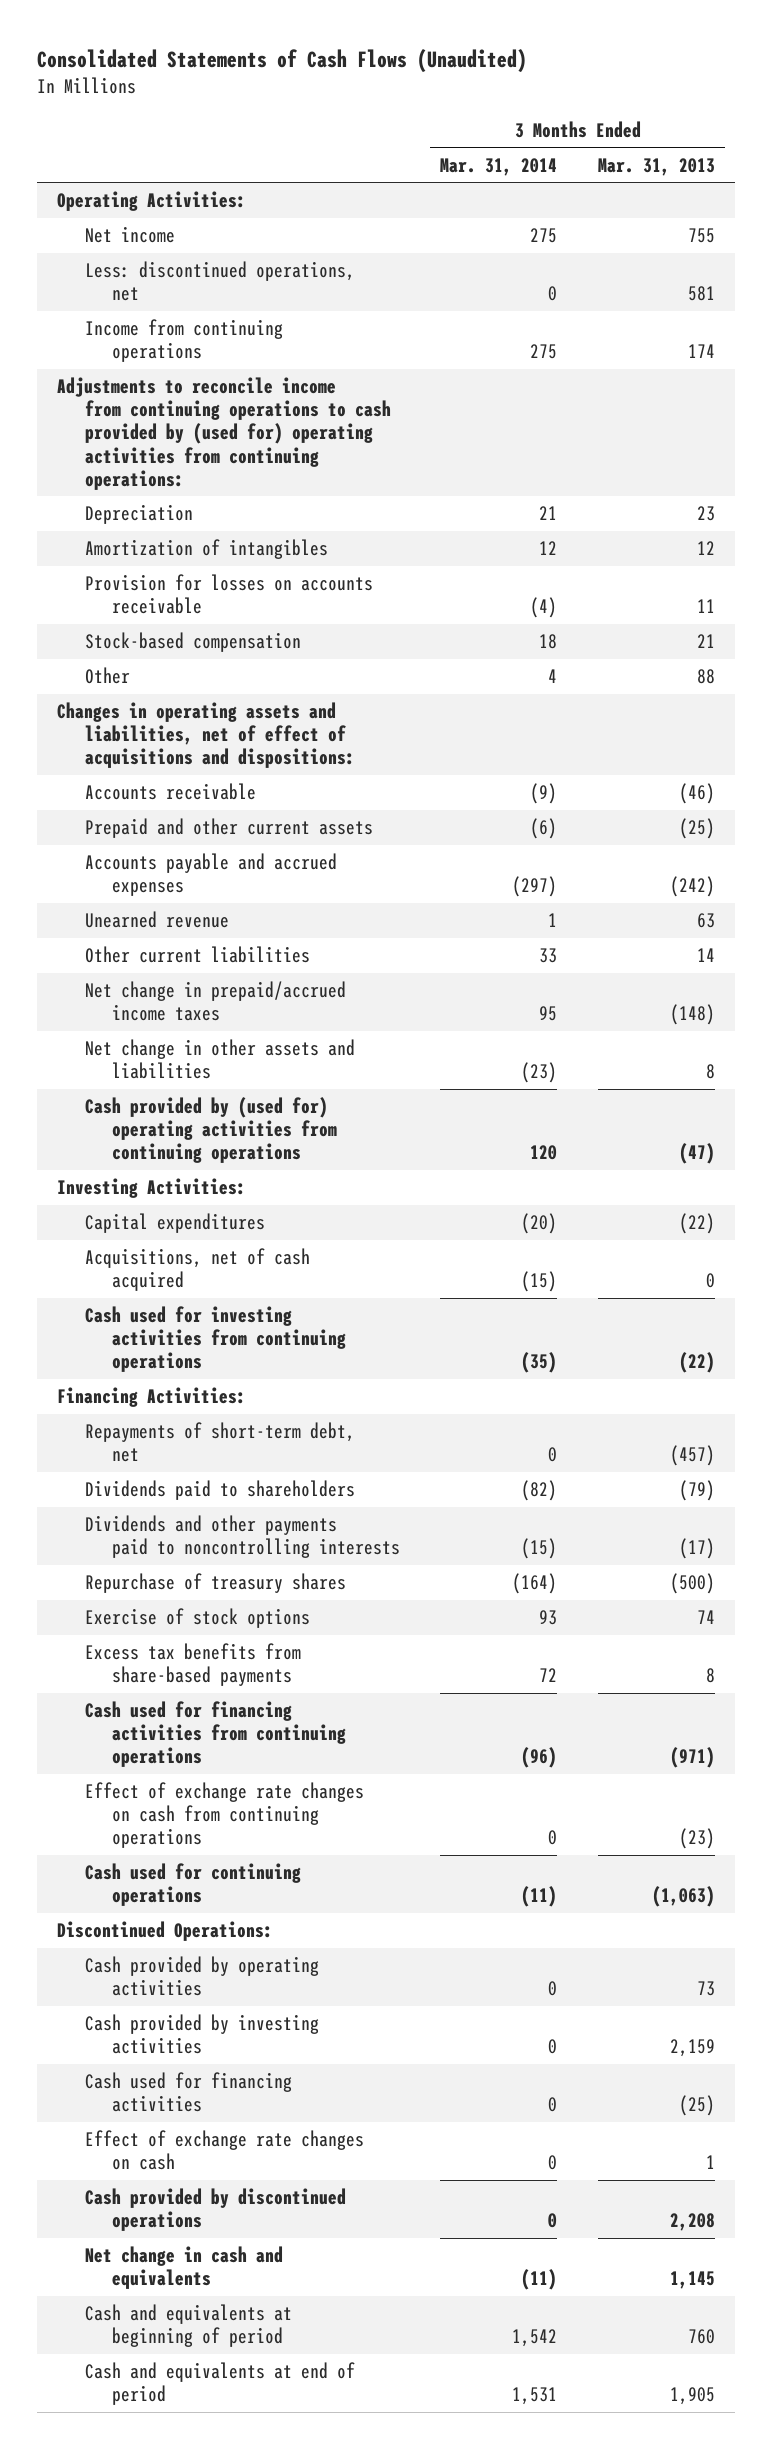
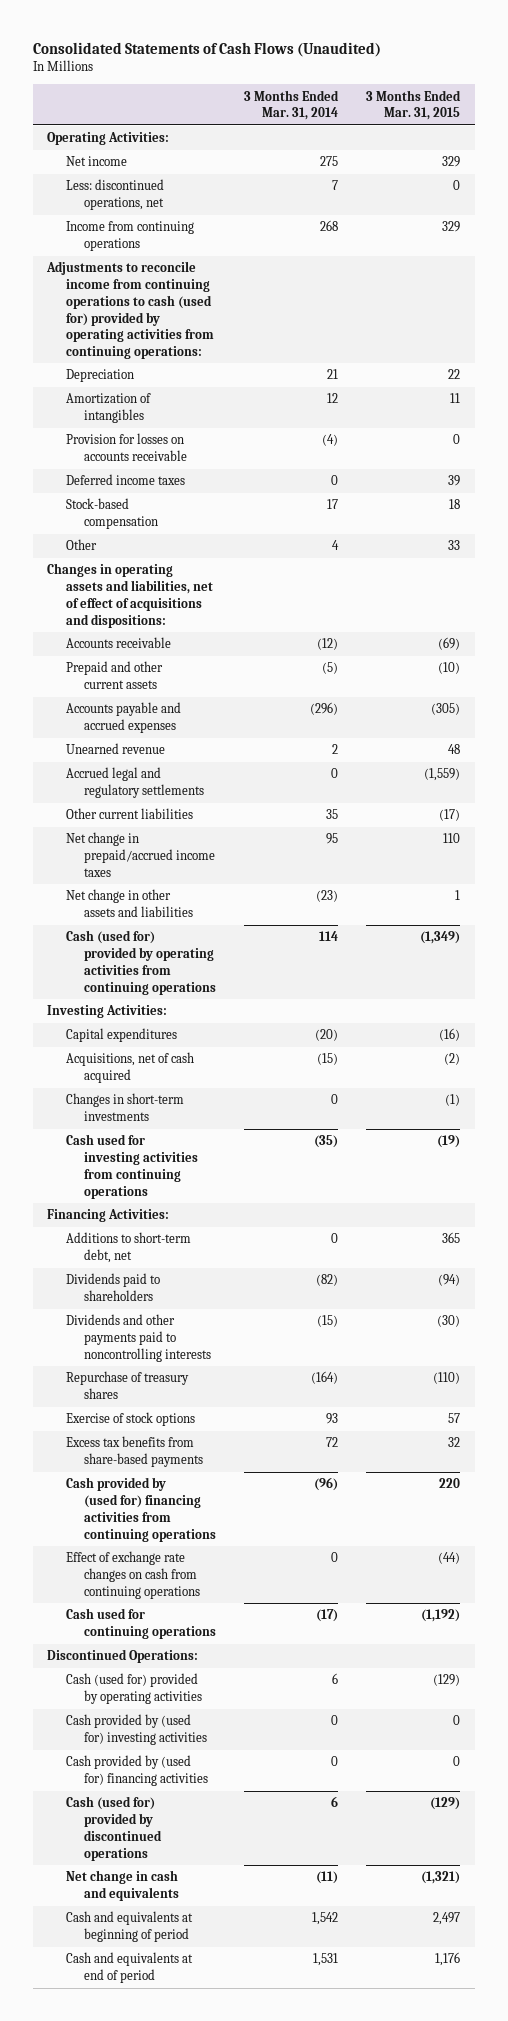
- | 3 Months Ended Mar. 31, 2014 | 3 Months Ended Mar. 31, 2013
+ | 3 Months Ended Mar. 31, 2014 | 3 Months Ended Mar. 31, 2015
- Less: discontinued operations, net | 0 | 581
- Income from continuing operations | 275 | 174
- Adjustments to reconcile income from continuing operations to cash provided by (used for) operating activities from continuing operations:
+ Less: discontinued operations, net | 7 | 0
+ Income from continuing operations | 268 | 329
+ Adjustments to reconcile income from continuing operations to cash (used for) provided by operating activities from continuing operations:
- Stock-based compensation | 18 | 21
+ Deferred income taxes | 0 | 39
+ Stock-based compensation | 17 | 18
- Accounts receivable | (9) | (46)
- Prepaid and other current assets | (6) | (25)
- Accounts payable and accrued expenses | (297) | (242)
- Unearned revenue | 1 | 63
- Other current liabilities | 33 | 14
+ Accounts receivable | (12) | (69)
+ Prepaid and other current assets | (5) | (10)
+ Accounts payable and accrued expenses | (296) | (305)
+ Unearned revenue | 2 | 48
+ Accrued legal and regulatory settlements | 0 | (1,559)
+ Other current liabilities | 35 | (17)
- Cash provided by (used for) operating activities from continuing operations | 120 | (47)
+ Cash (used for) provided by operating activities from continuing operations | 114 | (1,349)
+ Changes in short-term investments | 0 | (1)
- Repayments of short-term debt, net | 0 | (457)
+ Additions to short-term debt, net | 0 | 365
- Cash used for financing activities from continuing operations | (96) | (971)
+ Cash provided by (used for) financing activities from continuing operations | (96) | 220
- Cash used for continuing operations | (11) | (1,063)
+ Cash used for continuing operations | (17) | (1,192)
- Cash provided by operating activities | 0 | 73
- Cash provided by investing activities | 0 | 2,159
- Cash used for financing activities | 0 | (25)
- Effect of exchange rate changes on cash | 0 | 1
- Cash provided by discontinued operations | 0 | 2,208
+ Cash (used for) provided by operating activities | 6 | (129)
+ Cash provided by (used for) investing activities | 0 | 0
+ Cash provided by (used for) financing activities | 0 | 0
+ Cash (used for) provided by discontinued operations | 6 | (129)

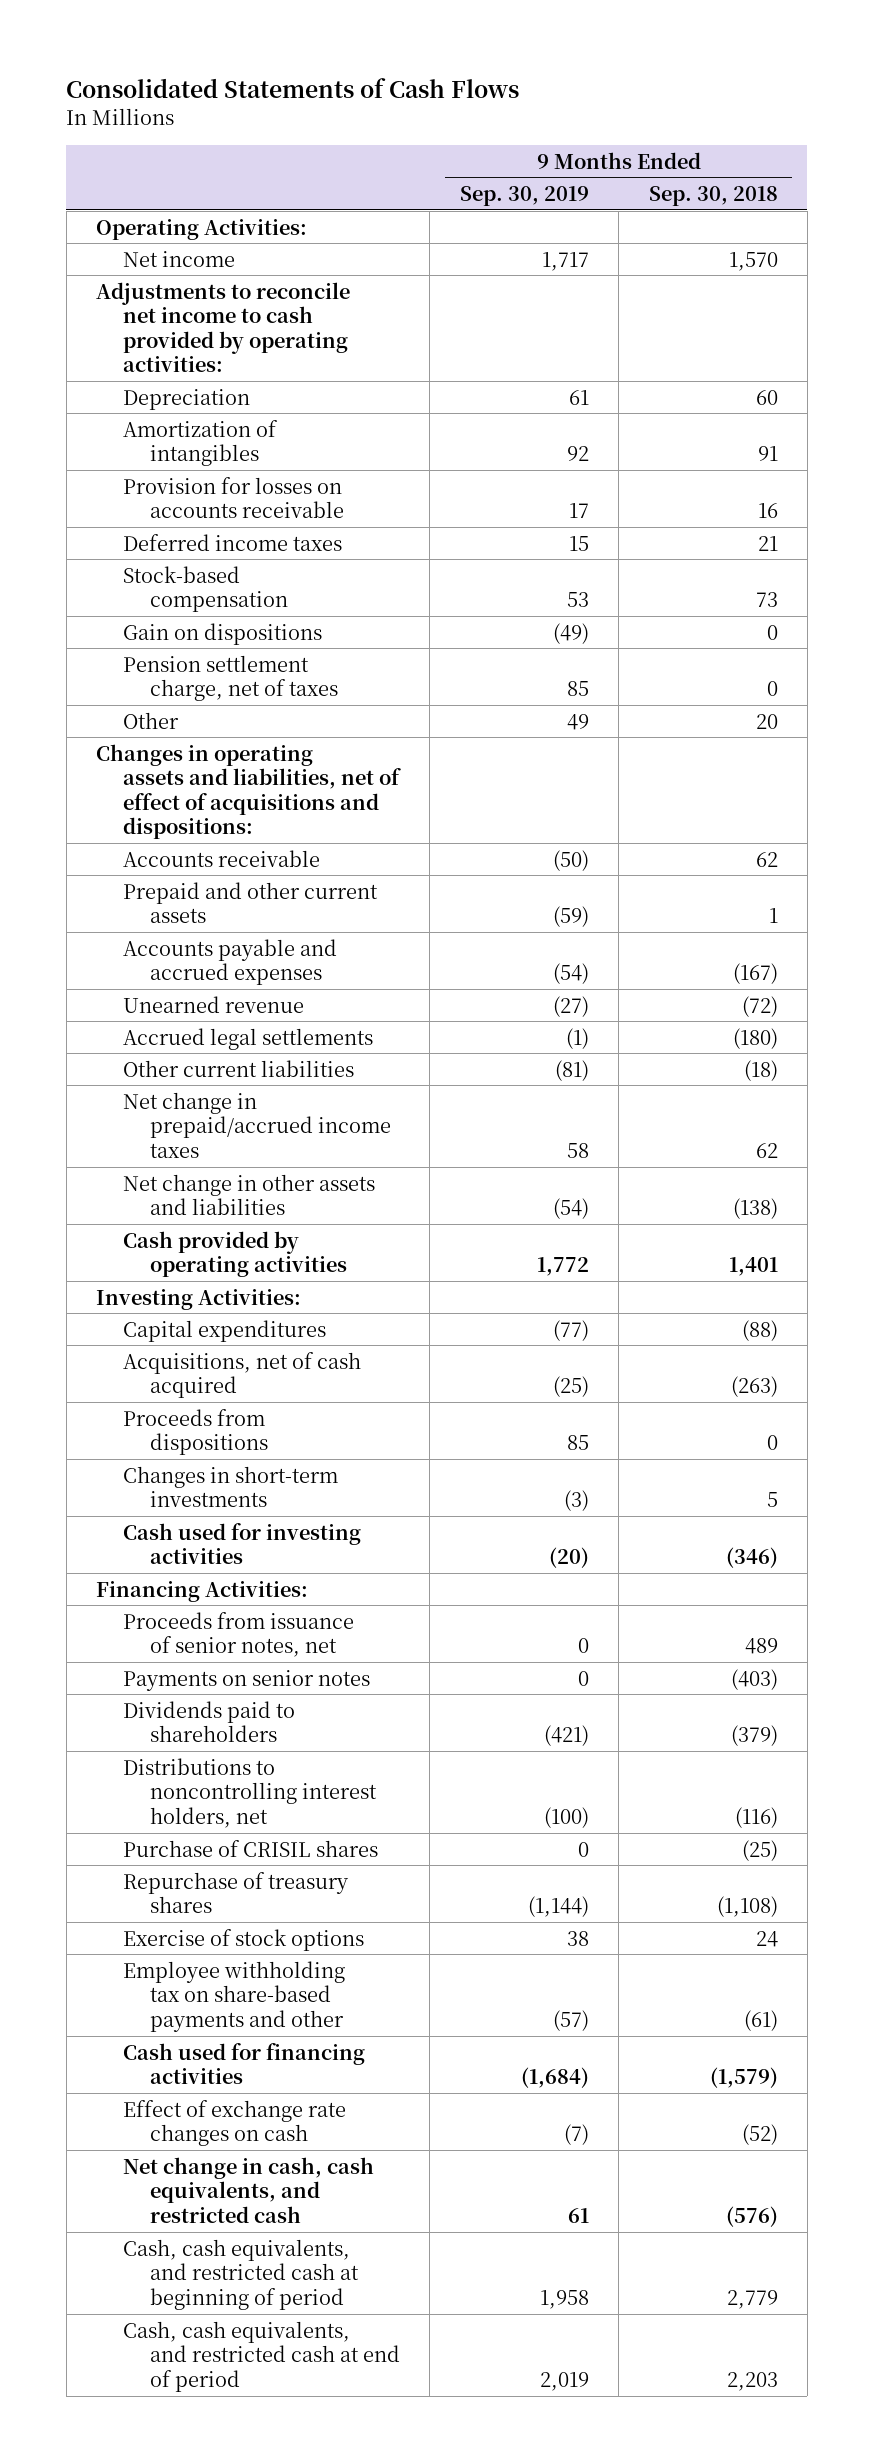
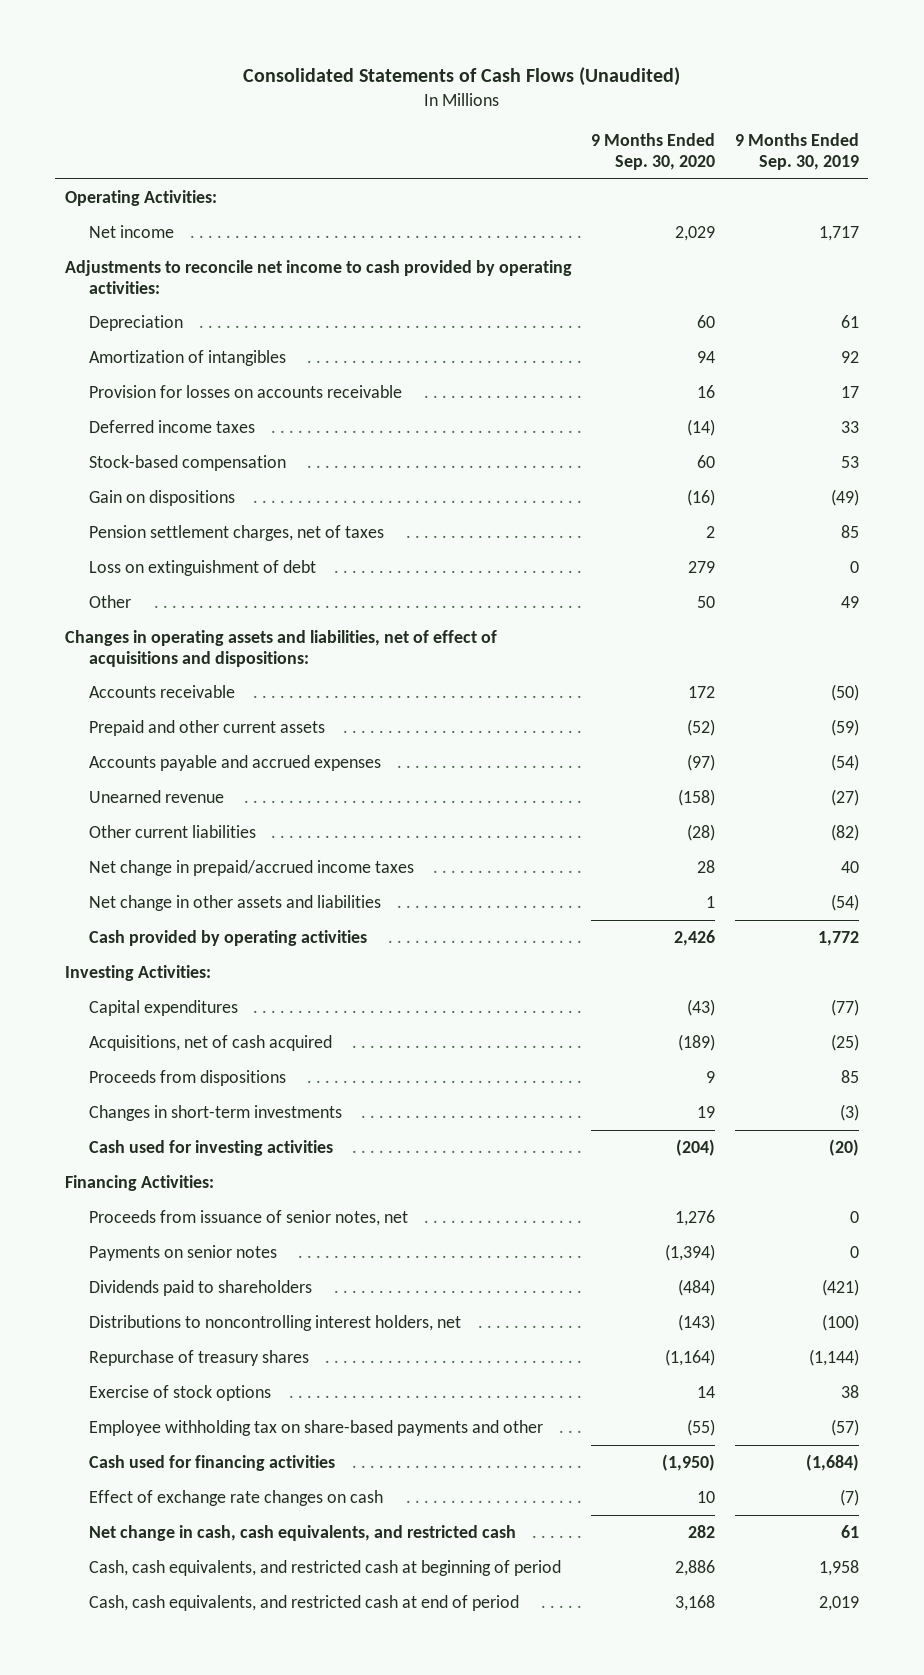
- Consolidated Statements of Cash Flows
+ Consolidated Statements of Cash Flows (Unaudited)
- | 9 Months Ended Sep. 30, 2019 | 9 Months Ended Sep. 30, 2018
+ | 9 Months Ended Sep. 30, 2020 | 9 Months Ended Sep. 30, 2019
- Deferred income taxes | 15 | 21
+ Deferred income taxes | (14) | 33
- Pension settlement charge, net of taxes | 85 | 0
+ Pension settlement charges, net of taxes | 2 | 85
+ Loss on extinguishment of debt | 279 | 0
- Accrued legal settlements | (1) | (180)
- Other current liabilities | (81) | (18)
- Net change in prepaid/accrued income taxes | 58 | 62
+ Other current liabilities | (28) | (82)
+ Net change in prepaid/accrued income taxes | 28 | 40
- Purchase of CRISIL shares | 0 | (25)

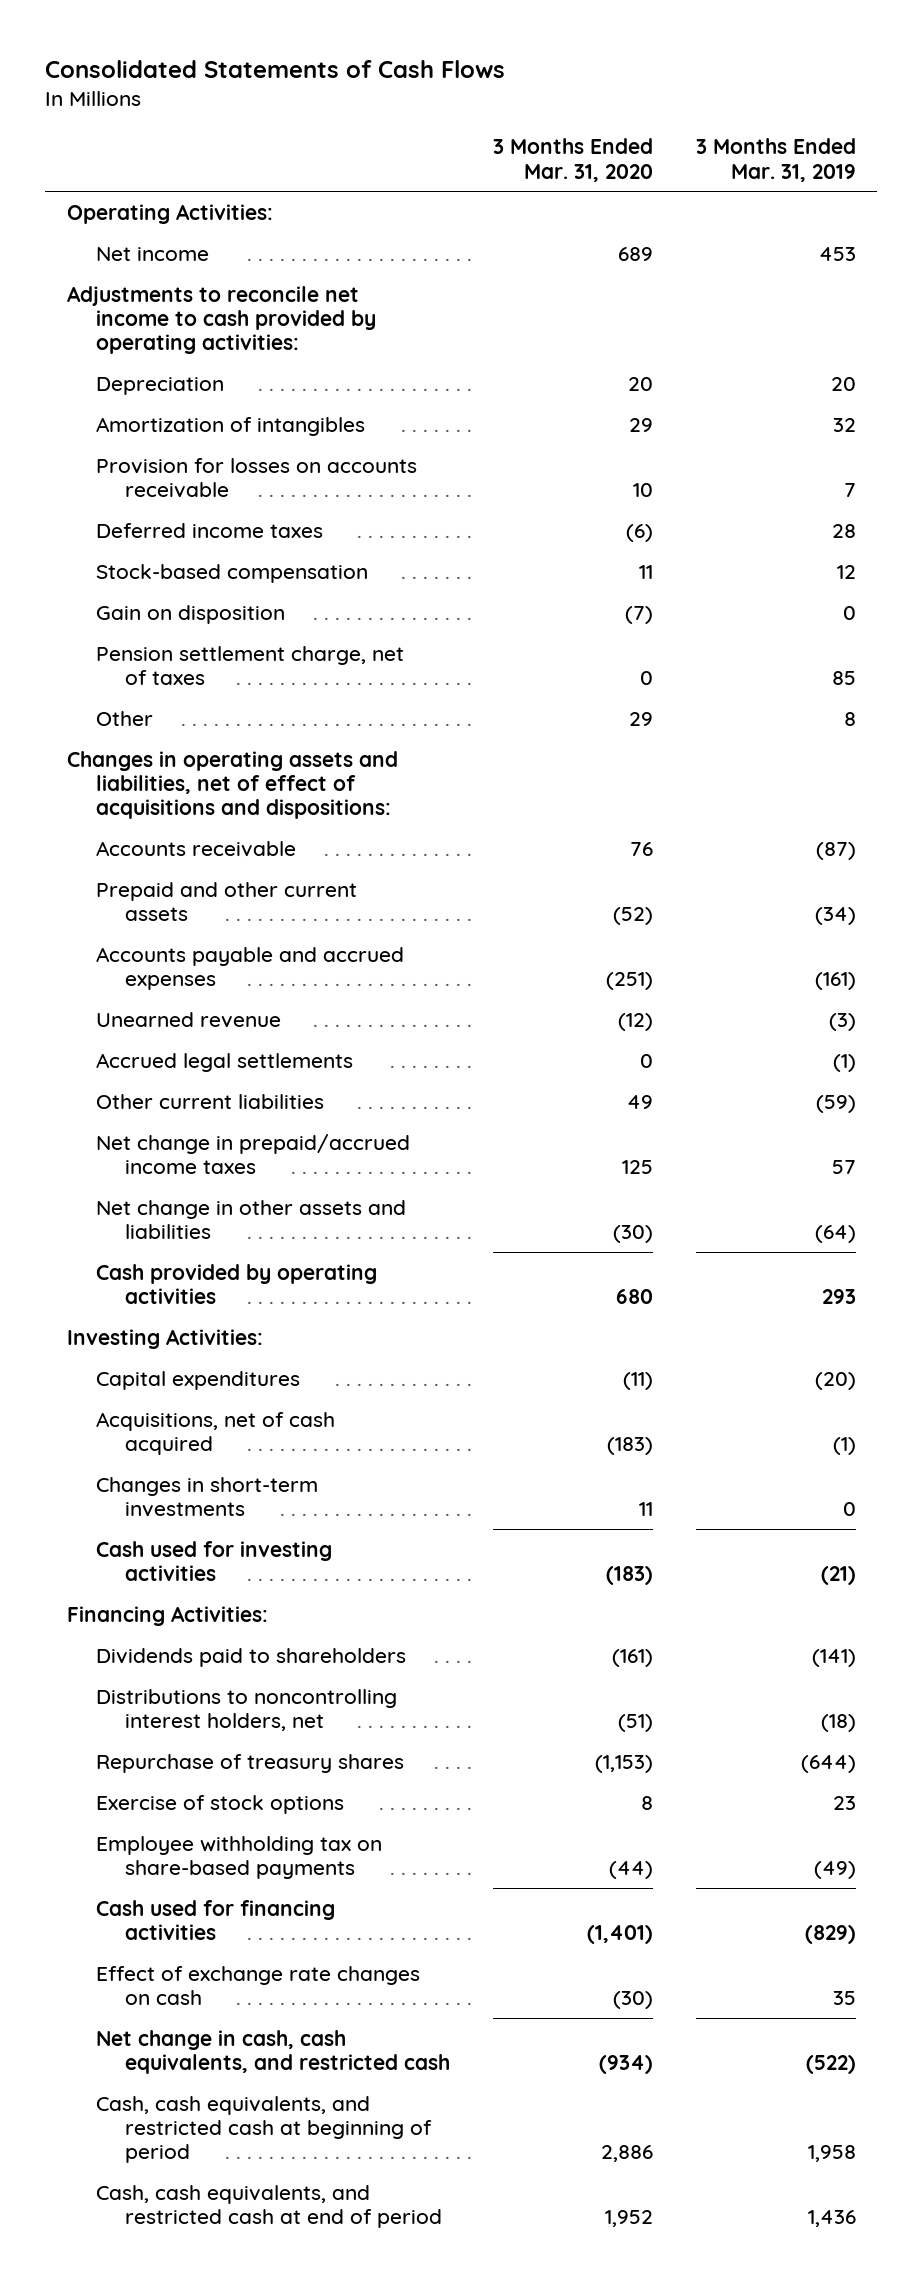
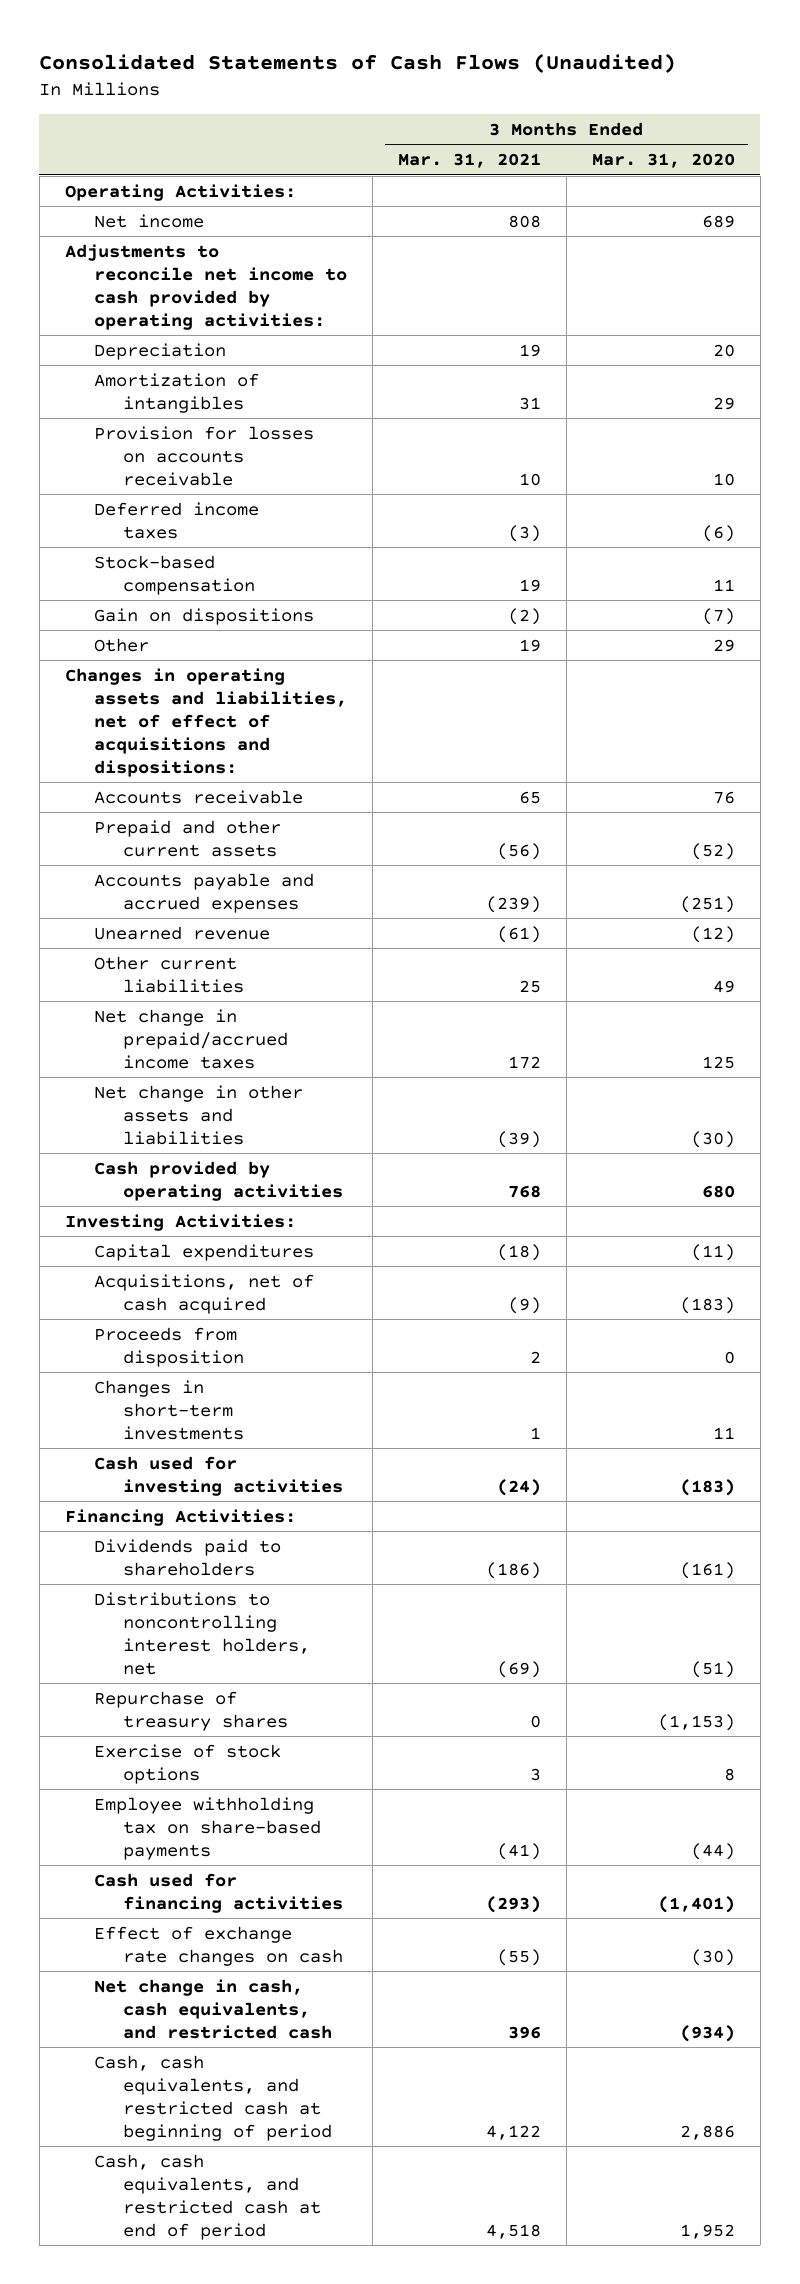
- Consolidated Statements of Cash Flows
+ Consolidated Statements of Cash Flows (Unaudited)
- | 3 Months Ended Mar. 31, 2020 | 3 Months Ended Mar. 31, 2019
+ | 3 Months Ended Mar. 31, 2021 | 3 Months Ended Mar. 31, 2020
- Gain on disposition | (7) | 0
- Pension settlement charge, net of taxes | 0 | 85
+ Gain on dispositions | (2) | (7)
- Accrued legal settlements | 0 | (1)
+ Proceeds from disposition | 2 | 0

